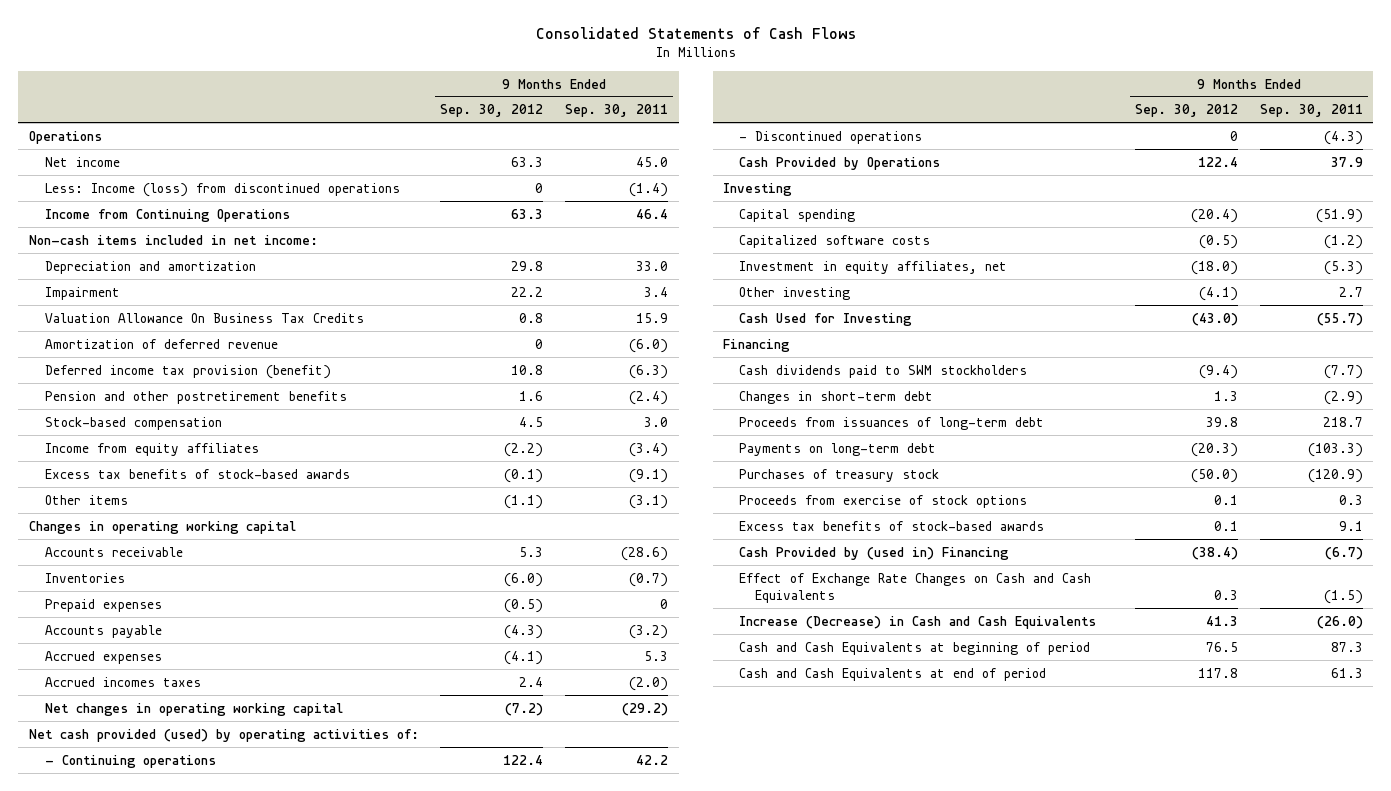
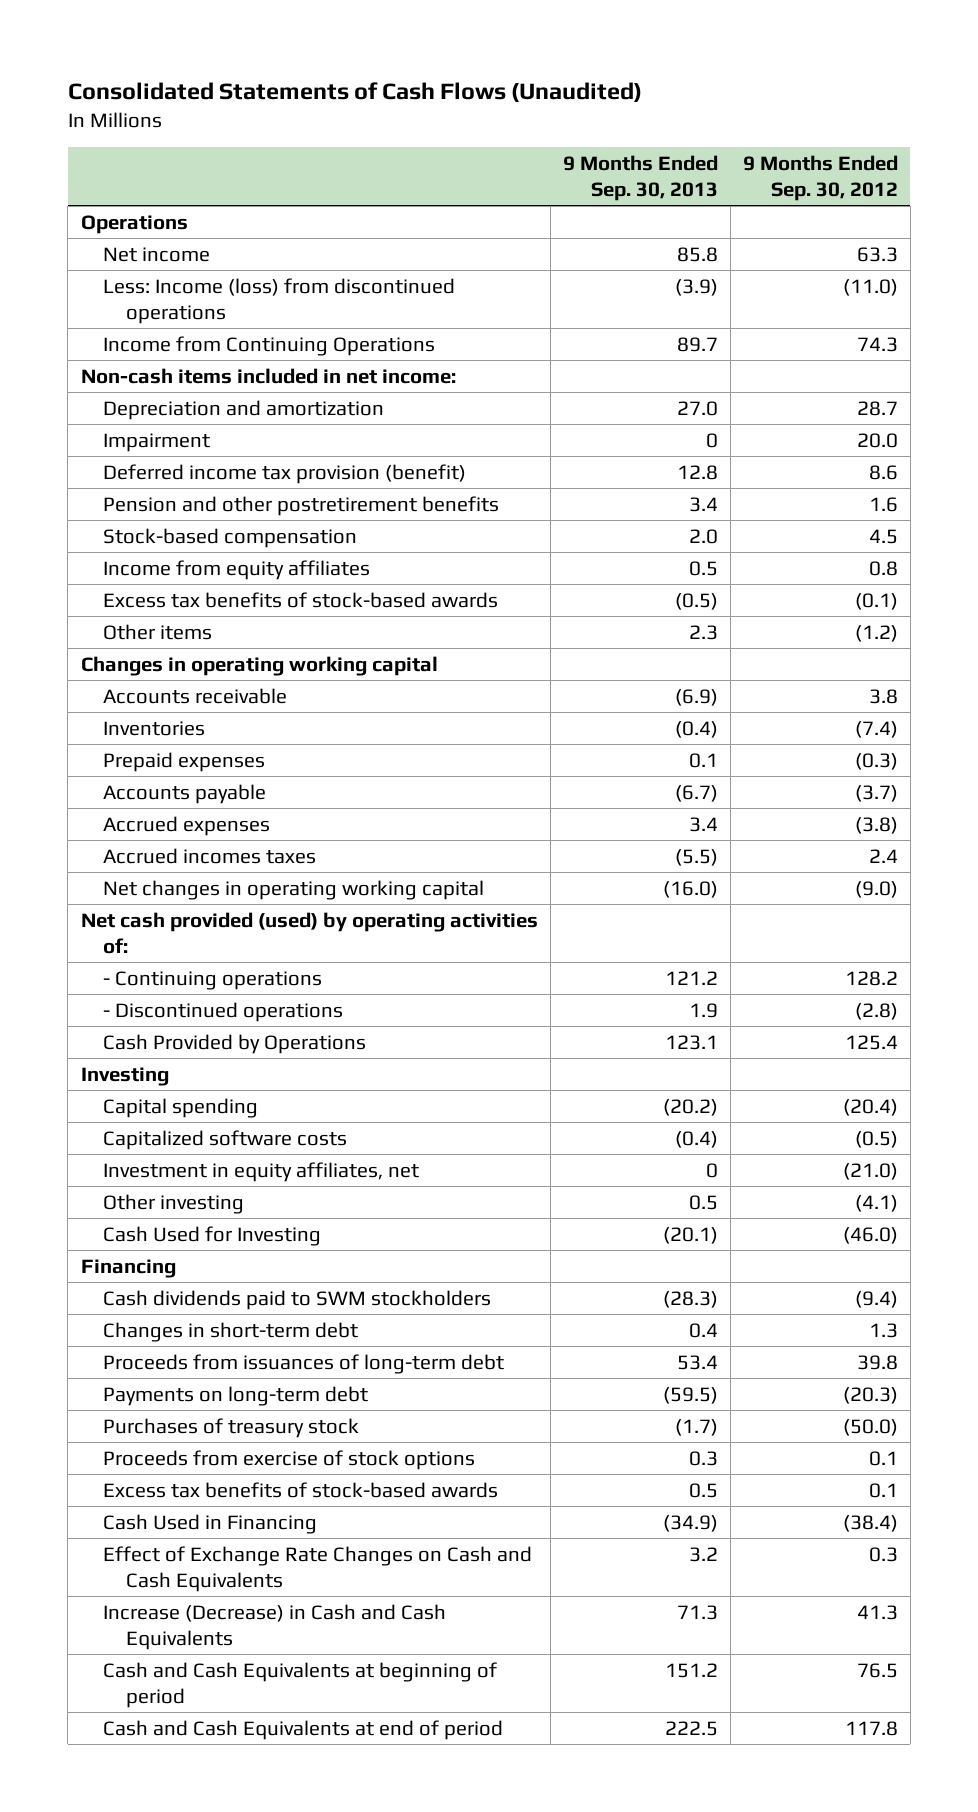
- Consolidated Statements of Cash Flows
+ Consolidated Statements of Cash Flows (Unaudited)
- | 9 Months Ended Sep. 30, 2012 | 9 Months Ended Sep. 30, 2011
+ | 9 Months Ended Sep. 30, 2013 | 9 Months Ended Sep. 30, 2012
- Less: Income (loss) from discontinued operations | 0 | (1.4)
- Income from Continuing Operations | 63.3 | 46.4
+ Less: Income (loss) from discontinued operations | (3.9) | (11.0)
+ Income from Continuing Operations | 89.7 | 74.3
- Depreciation and amortization | 29.8 | 33.0
- Impairment | 22.2 | 3.4
- Valuation Allowance On Business Tax Credits | 0.8 | 15.9
- Amortization of deferred revenue | 0 | (6.0)
- Deferred income tax provision (benefit) | 10.8 | (6.3)
+ Depreciation and amortization | 27.0 | 28.7
+ Impairment | 0 | 20.0
+ Deferred income tax provision (benefit) | 12.8 | 8.6
- Income from equity affiliates | (2.2) | (3.4)
+ Income from equity affiliates | 0.5 | 0.8
- Other items | (1.1) | (3.1)
+ Other items | 2.3 | (1.2)
- Accounts receivable | 5.3 | (28.6)
- Inventories | (6.0) | (0.7)
- Prepaid expenses | (0.5) | 0
- Accounts payable | (4.3) | (3.2)
- Accrued expenses | (4.1) | 5.3
+ Accounts receivable | (6.9) | 3.8
+ Inventories | (0.4) | (7.4)
+ Prepaid expenses | 0.1 | (0.3)
+ Accounts payable | (6.7) | (3.7)
+ Accrued expenses | 3.4 | (3.8)
- Net changes in operating working capital | (7.2) | (29.2)
+ Net changes in operating working capital | (16.0) | (9.0)
- - Continuing operations | 122.4 | 42.2
- - Discontinued operations | 0 | (4.3)
- Cash Provided by Operations | 122.4 | 37.9
+ - Continuing operations | 121.2 | 128.2
+ - Discontinued operations | 1.9 | (2.8)
+ Cash Provided by Operations | 123.1 | 125.4
- Investment in equity affiliates, net | (18.0) | (5.3)
+ Investment in equity affiliates, net | 0 | (21.0)
- Cash Used for Investing | (43.0) | (55.7)
+ Cash Used for Investing | (20.1) | (46.0)
- Cash Provided by (used in) Financing | (38.4) | (6.7)
+ Cash Used in Financing | (34.9) | (38.4)

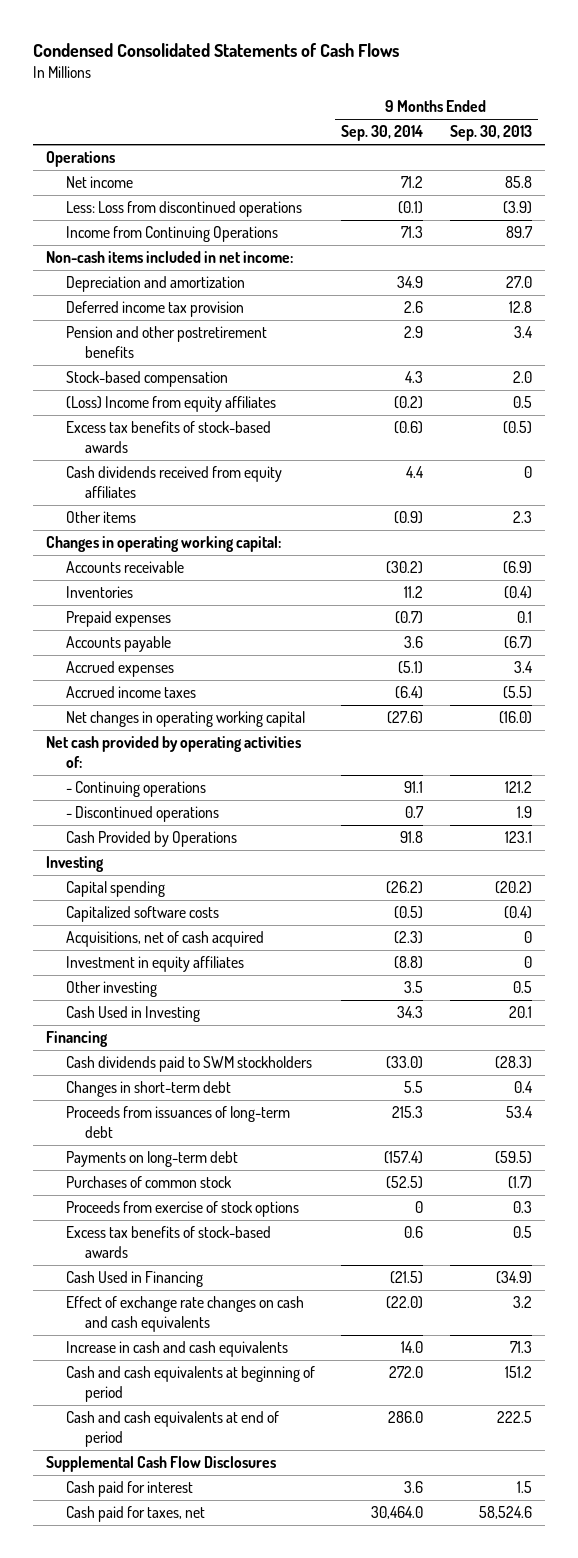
- Consolidated Statements of Cash Flows (Unaudited)
+ Condensed Consolidated Statements of Cash Flows
- | 9 Months Ended Sep. 30, 2013 | 9 Months Ended Sep. 30, 2012
+ | 9 Months Ended Sep. 30, 2014 | 9 Months Ended Sep. 30, 2013
- Less: Income (loss) from discontinued operations | (3.9) | (11.0)
+ Less: Loss from discontinued operations | (0.1) | (3.9)
- Impairment | 0 | 20.0
- Deferred income tax provision (benefit) | 12.8 | 8.6
+ Deferred income tax provision | 2.6 | 12.8
- Income from equity affiliates | 0.5 | 0.8
+ (Loss) Income from equity affiliates | (0.2) | 0.5
+ Cash dividends received from equity affiliates | 4.4 | 0
- Changes in operating working capital
+ Changes in operating working capital:
- Accrued incomes taxes | (5.5) | 2.4
+ Accrued income taxes | (6.4) | (5.5)
- Net cash provided (used) by operating activities of:
+ Net cash provided by operating activities of:
- Investment in equity affiliates, net | 0 | (21.0)
+ Acquisitions, net of cash acquired | (2.3) | 0
+ Investment in equity affiliates | (8.8) | 0
- Cash Used for Investing | (20.1) | (46.0)
+ Cash Used in Investing | 34.3 | 20.1
- Purchases of treasury stock | (1.7) | (50.0)
+ Purchases of common stock | (52.5) | (1.7)
- Effect of Exchange Rate Changes on Cash and Cash Equivalents | 3.2 | 0.3
- Increase (Decrease) in Cash and Cash Equivalents | 71.3 | 41.3
- Cash and Cash Equivalents at beginning of period | 151.2 | 76.5
- Cash and Cash Equivalents at end of period | 222.5 | 117.8
+ Effect of exchange rate changes on cash and cash equivalents | (22.0) | 3.2
+ Increase in cash and cash equivalents | 14.0 | 71.3
+ Cash and cash equivalents at beginning of period | 272.0 | 151.2
+ Cash and cash equivalents at end of period | 286.0 | 222.5
+ Supplemental Cash Flow Disclosures
+ Cash paid for interest | 3.6 | 1.5
+ Cash paid for taxes, net | 30,464.0 | 58,524.6

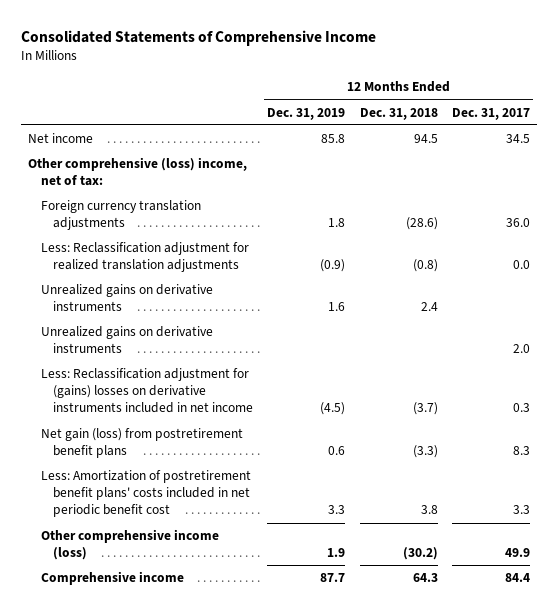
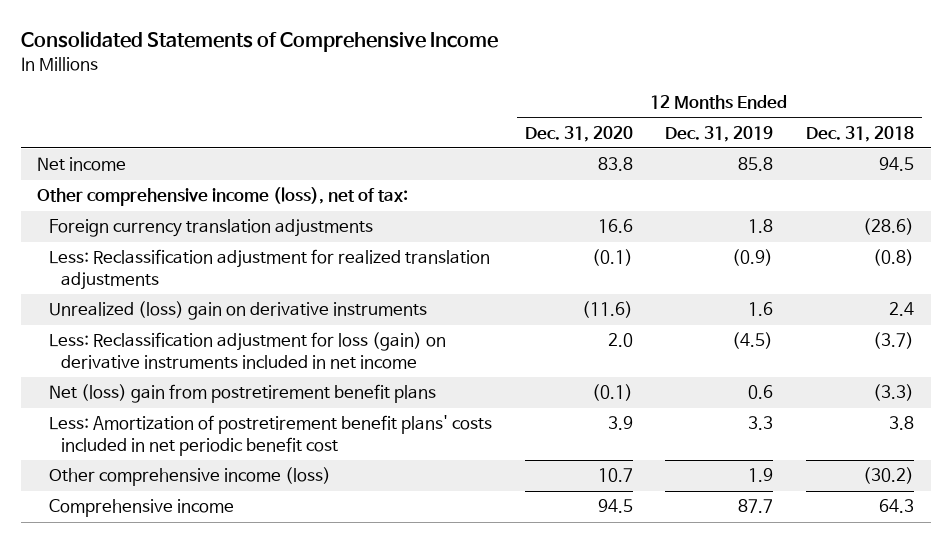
- | 12 Months Ended Dec. 31, 2019 | 12 Months Ended Dec. 31, 2018 | 12 Months Ended Dec. 31, 2017
+ | 12 Months Ended Dec. 31, 2020 | 12 Months Ended Dec. 31, 2019 | 12 Months Ended Dec. 31, 2018
- Other comprehensive (loss) income, net of tax:
+ Other comprehensive income (loss), net of tax:
- Unrealized gains on derivative instruments | 1.6 | 2.4 |
- Unrealized gains on derivative instruments | | | 2.0
- Less: Reclassification adjustment for (gains) losses on derivative instruments included in net income | (4.5) | (3.7) | 0.3
- Net gain (loss) from postretirement benefit plans | 0.6 | (3.3) | 8.3
+ Unrealized (loss) gain on derivative instruments | (11.6) | 1.6 | 2.4
+ Less: Reclassification adjustment for loss (gain) on derivative instruments included in net income | 2.0 | (4.5) | (3.7)
+ Net (loss) gain from postretirement benefit plans | (0.1) | 0.6 | (3.3)

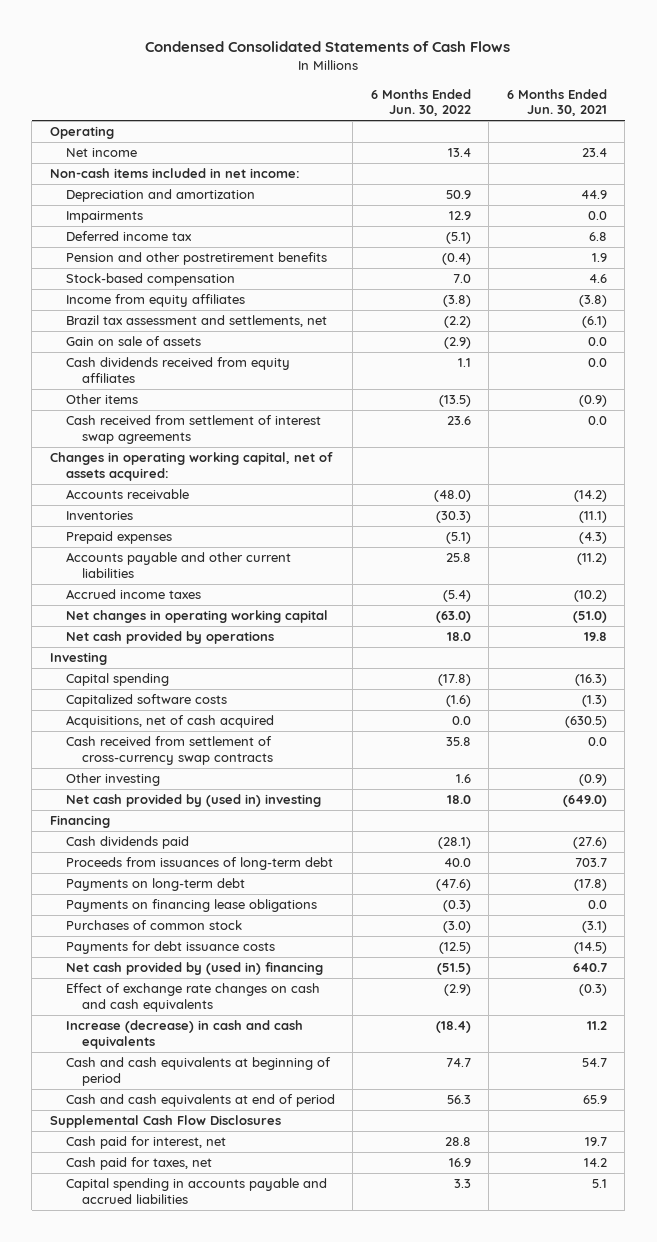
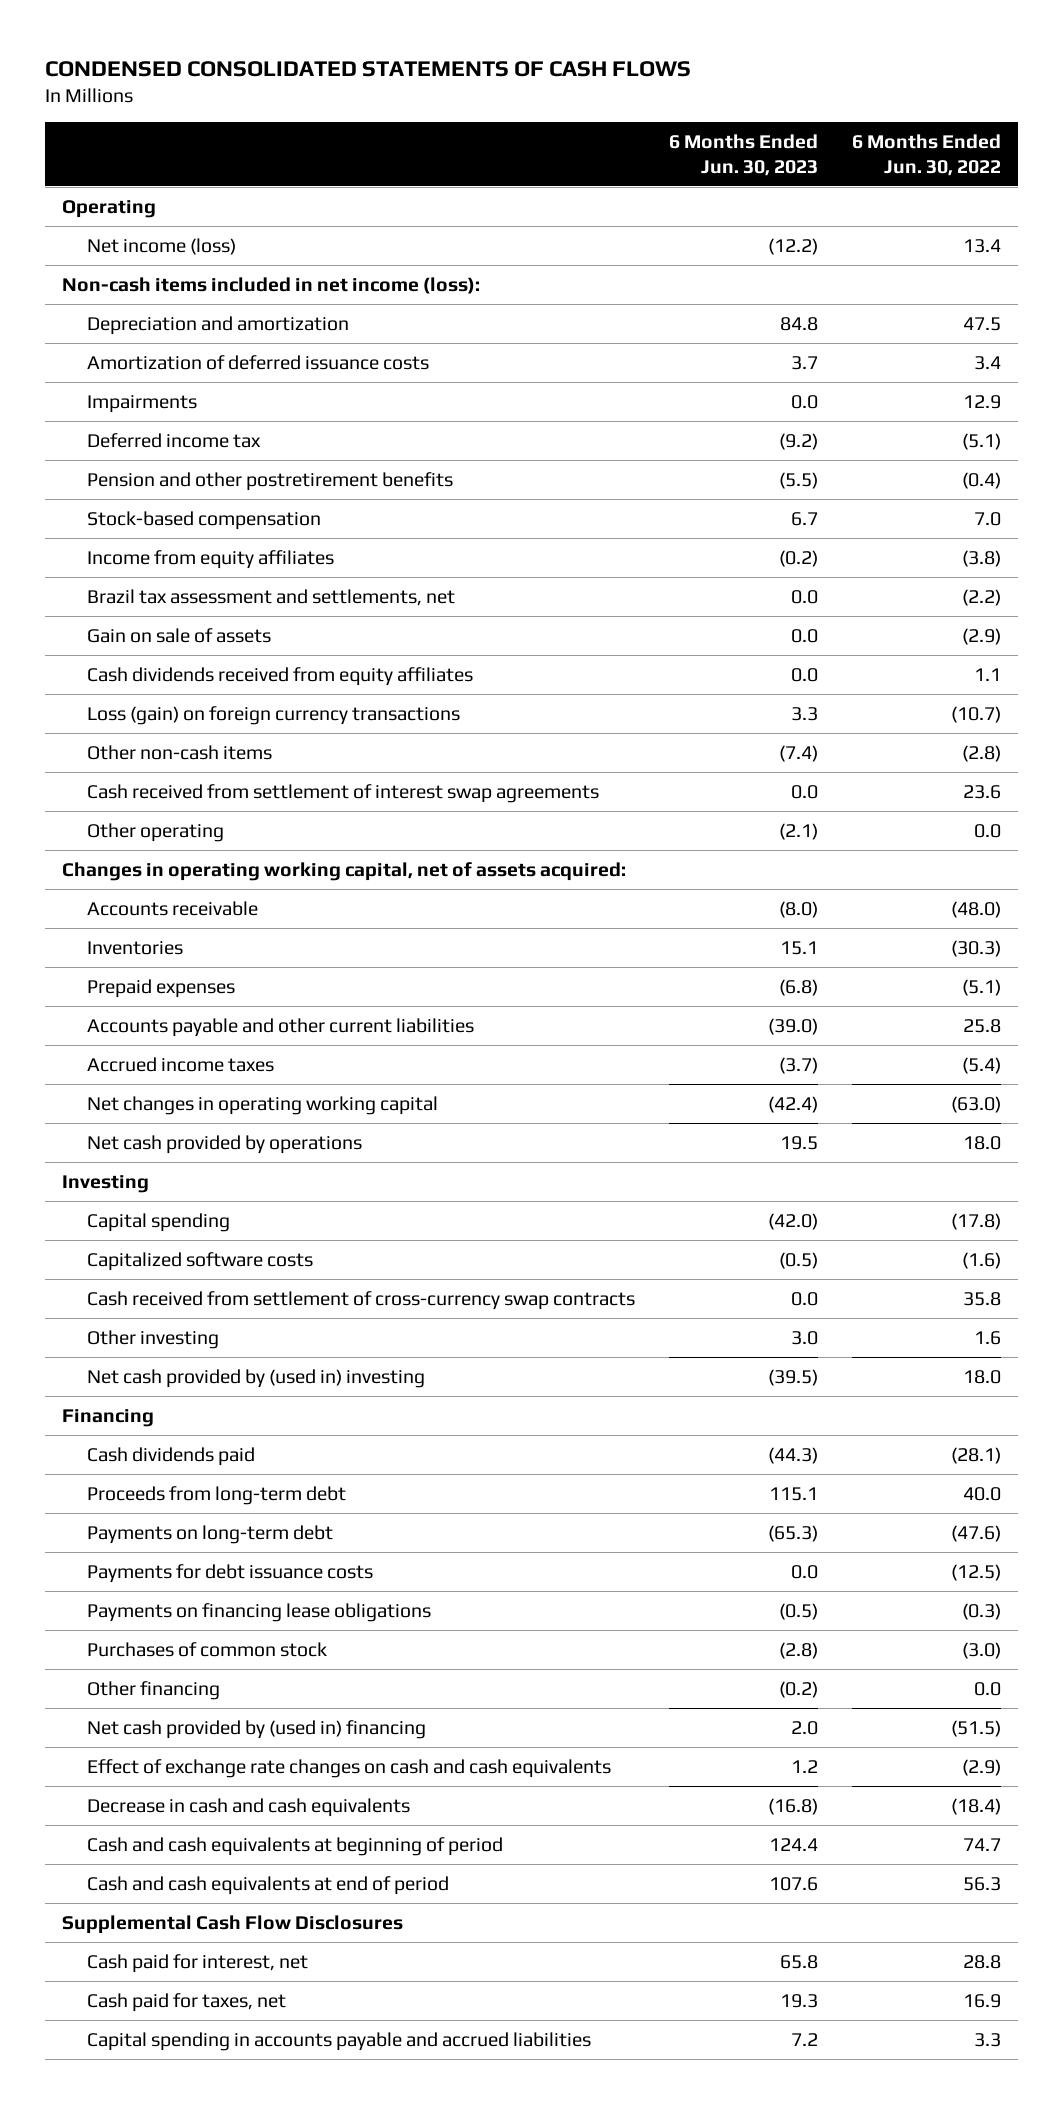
- Condensed Consolidated Statements of Cash Flows
+ CONDENSED CONSOLIDATED STATEMENTS OF CASH FLOWS
- | 6 Months Ended Jun. 30, 2022 | 6 Months Ended Jun. 30, 2021
+ | 6 Months Ended Jun. 30, 2023 | 6 Months Ended Jun. 30, 2022
- Net income | 13.4 | 23.4
- Non-cash items included in net income:
- Depreciation and amortization | 50.9 | 44.9
+ Net income (loss) | (12.2) | 13.4
+ Non-cash items included in net income (loss):
+ Depreciation and amortization | 84.8 | 47.5
+ Amortization of deferred issuance costs | 3.7 | 3.4
- Other items | (13.5) | (0.9)
+ Loss (gain) on foreign currency transactions | 3.3 | (10.7)
+ Other non-cash items | (7.4) | (2.8)
+ Other operating | (2.1) | 0.0
- Acquisitions, net of cash acquired | 0.0 | (630.5)
- Proceeds from issuances of long-term debt | 40.0 | 703.7
+ Proceeds from long-term debt | 115.1 | 40.0
moved up: Payments for debt issuance costs | 0.0 | (12.5)
+ Other financing | (0.2) | 0.0
- Increase (decrease) in cash and cash equivalents | (18.4) | 11.2
+ Decrease in cash and cash equivalents | (16.8) | (18.4)

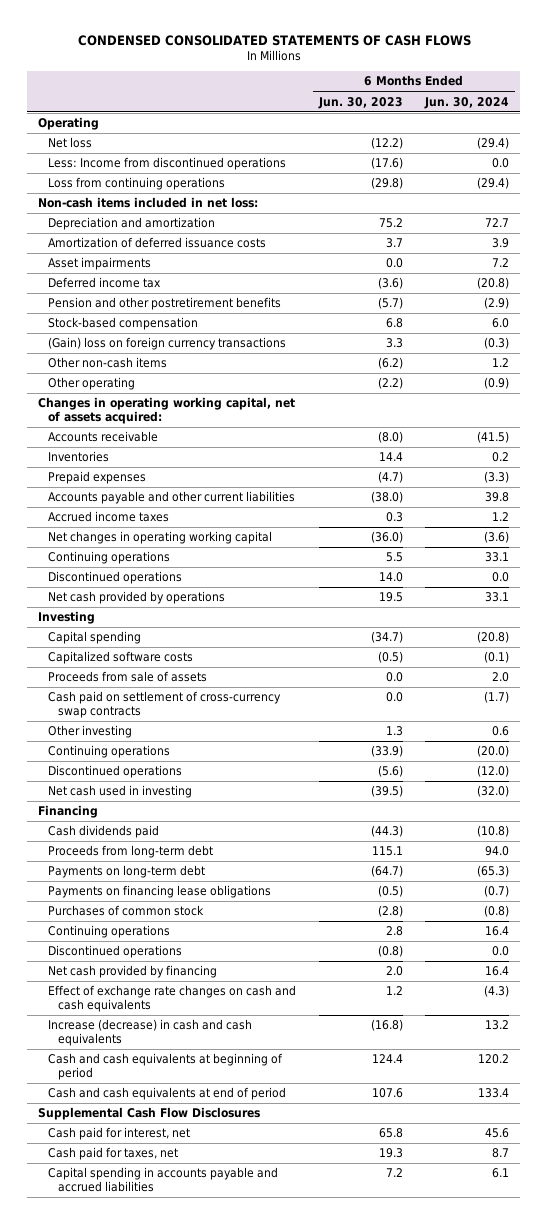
- | 6 Months Ended Jun. 30, 2023 | 6 Months Ended Jun. 30, 2022
+ | 6 Months Ended Jun. 30, 2023 | 6 Months Ended Jun. 30, 2024
- Net income (loss) | (12.2) | 13.4
- Non-cash items included in net income (loss):
- Depreciation and amortization | 84.8 | 47.5
+ Net loss | (12.2) | (29.4)
+ Less: Income from discontinued operations | (17.6) | 0.0
+ Loss from continuing operations | (29.8) | (29.4)
+ Non-cash items included in net loss:
+ Depreciation and amortization | 75.2 | 72.7
- Impairments | 0.0 | 12.9
- Deferred income tax | (9.2) | (5.1)
- Pension and other postretirement benefits | (5.5) | (0.4)
- Stock-based compensation | 6.7 | 7.0
- Income from equity affiliates | (0.2) | (3.8)
- Brazil tax assessment and settlements, net | 0.0 | (2.2)
- Gain on sale of assets | 0.0 | (2.9)
- Cash dividends received from equity affiliates | 0.0 | 1.1
- Loss (gain) on foreign currency transactions | 3.3 | (10.7)
- Other non-cash items | (7.4) | (2.8)
- Cash received from settlement of interest swap agreements | 0.0 | 23.6
- Other operating | (2.1) | 0.0
+ Asset impairments | 0.0 | 7.2
+ Deferred income tax | (3.6) | (20.8)
+ Pension and other postretirement benefits | (5.7) | (2.9)
+ Stock-based compensation | 6.8 | 6.0
+ (Gain) loss on foreign currency transactions | 3.3 | (0.3)
+ Other non-cash items | (6.2) | 1.2
+ Other operating | (2.2) | (0.9)
- Inventories | 15.1 | (30.3)
- Prepaid expenses | (6.8) | (5.1)
- Accounts payable and other current liabilities | (39.0) | 25.8
- Accrued income taxes | (3.7) | (5.4)
- Net changes in operating working capital | (42.4) | (63.0)
+ Inventories | 14.4 | 0.2
+ Prepaid expenses | (4.7) | (3.3)
+ Accounts payable and other current liabilities | (38.0) | 39.8
+ Accrued income taxes | 0.3 | 1.2
+ Net changes in operating working capital | (36.0) | (3.6)
+ Continuing operations | 5.5 | 33.1
+ Discontinued operations | 14.0 | 0.0
- Capital spending | (42.0) | (17.8)
+ Capital spending | (34.7) | (20.8)
- Cash received from settlement of cross-currency swap contracts | 0.0 | 35.8
- Other investing | 3.0 | 1.6
- Net cash provided by (used in) investing | (39.5) | 18.0
+ Proceeds from sale of assets | 0.0 | 2.0
+ Cash paid on settlement of cross-currency swap contracts | 0.0 | (1.7)
+ Other investing | 1.3 | 0.6
+ Continuing operations | (33.9) | (20.0)
+ Discontinued operations | (5.6) | (12.0)
+ Net cash used in investing | (39.5) | (32.0)
- Payments on long-term debt | (65.3) | (47.6)
- Payments for debt issuance costs | 0.0 | (12.5)
+ Payments on long-term debt | (64.7) | (65.3)
- Other financing | (0.2) | 0.0
- Net cash provided by (used in) financing | 2.0 | (51.5)
+ Continuing operations | 2.8 | 16.4
+ Discontinued operations | (0.8) | 0.0
+ Net cash provided by financing | 2.0 | 16.4
- Decrease in cash and cash equivalents | (16.8) | (18.4)
+ Increase (decrease) in cash and cash equivalents | (16.8) | 13.2

